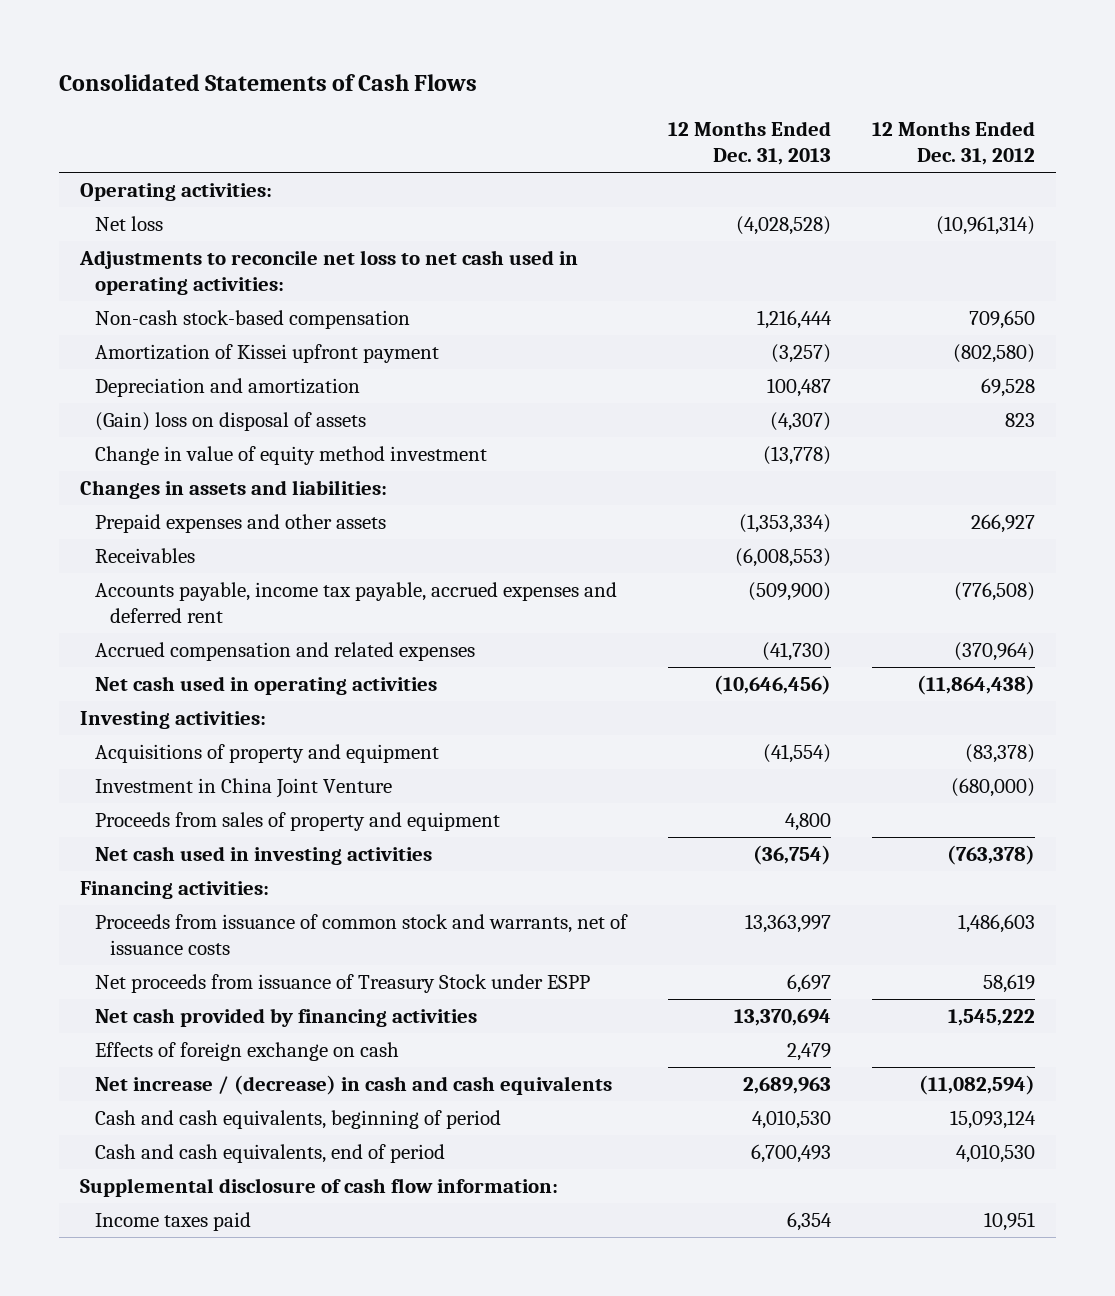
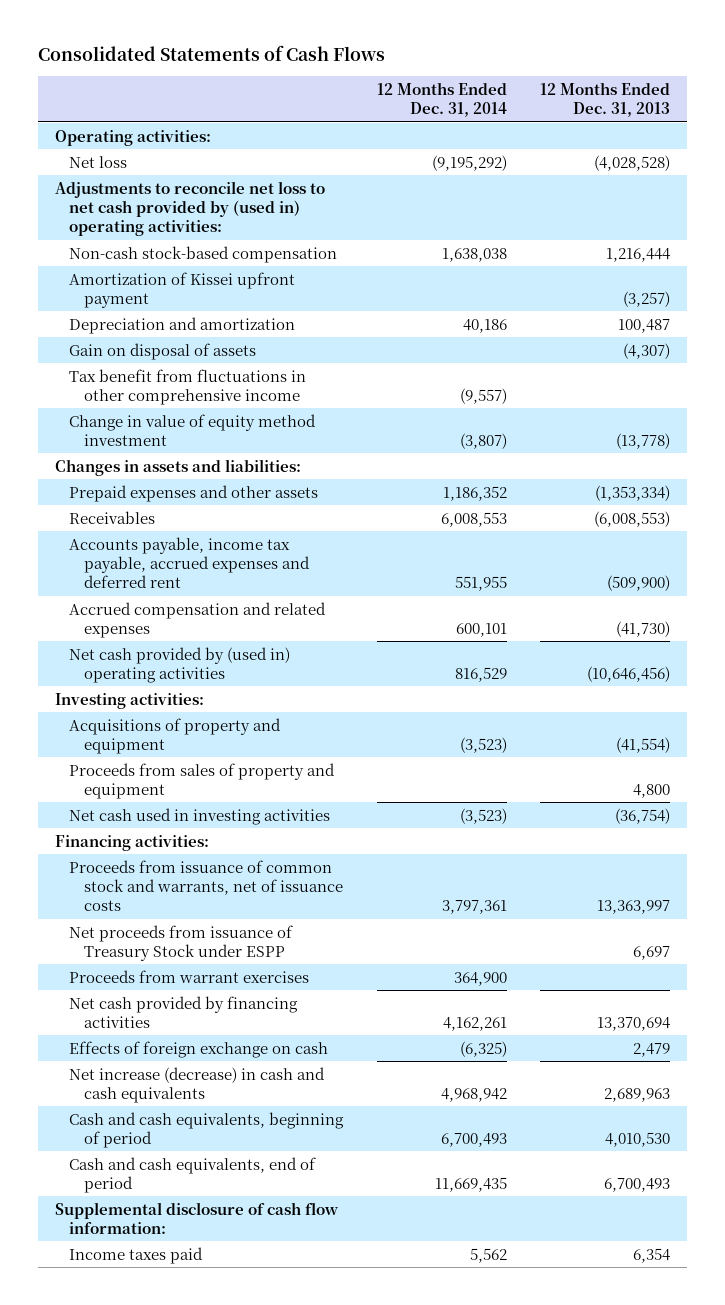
- | 12 Months Ended Dec. 31, 2013 | 12 Months Ended Dec. 31, 2012
+ | 12 Months Ended Dec. 31, 2014 | 12 Months Ended Dec. 31, 2013
- Adjustments to reconcile net loss to net cash used in operating activities:
+ Adjustments to reconcile net loss to net cash provided by (used in) operating activities:
- (Gain) loss on disposal of assets | (4,307) | 823
+ Gain on disposal of assets | | (4,307)
+ Tax benefit from fluctuations in other comprehensive income | (9,557) |
- Net cash used in operating activities | (10,646,456) | (11,864,438)
+ Net cash provided by (used in) operating activities | 816,529 | (10,646,456)
- Investment in China Joint Venture | | (680,000)
+ Proceeds from warrant exercises | 364,900 |
- Net increase / (decrease) in cash and cash equivalents | 2,689,963 | (11,082,594)
+ Net increase (decrease) in cash and cash equivalents | 4,968,942 | 2,689,963

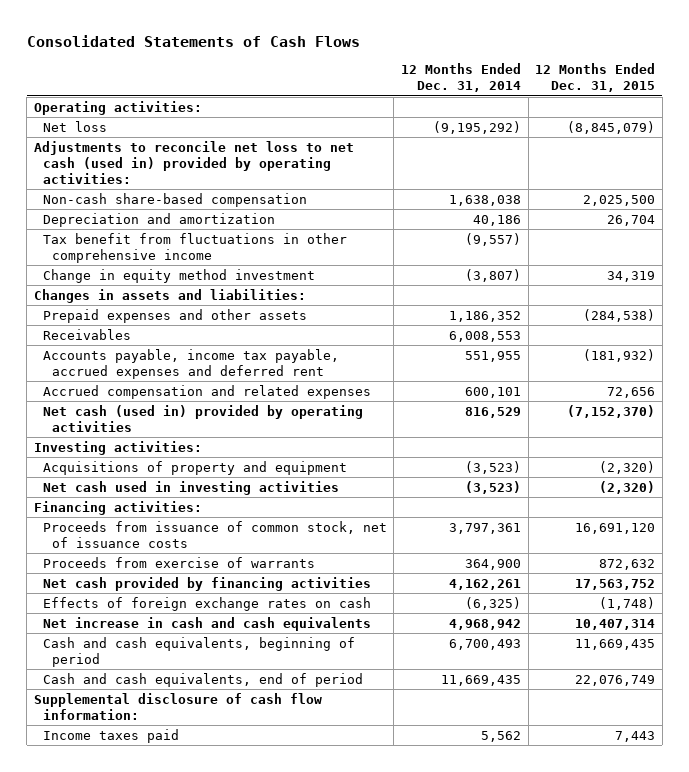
- | 12 Months Ended Dec. 31, 2014 | 12 Months Ended Dec. 31, 2013
+ | 12 Months Ended Dec. 31, 2014 | 12 Months Ended Dec. 31, 2015
- Adjustments to reconcile net loss to net cash provided by (used in) operating activities:
- Non-cash stock-based compensation | 1,638,038 | 1,216,444
- Amortization of Kissei upfront payment | | (3,257)
+ Adjustments to reconcile net loss to net cash (used in) provided by operating activities:
+ Non-cash share-based compensation | 1,638,038 | 2,025,500
- Gain on disposal of assets | | (4,307)
- Change in value of equity method investment | (3,807) | (13,778)
+ Change in equity method investment | (3,807) | 34,319
- Net cash provided by (used in) operating activities | 816,529 | (10,646,456)
+ Net cash (used in) provided by operating activities | 816,529 | (7,152,370)
- Proceeds from sales of property and equipment | | 4,800
- Proceeds from issuance of common stock and warrants, net of issuance costs | 3,797,361 | 13,363,997
- Net proceeds from issuance of Treasury Stock under ESPP | | 6,697
- Proceeds from warrant exercises | 364,900 |
+ Proceeds from issuance of common stock, net of issuance costs | 3,797,361 | 16,691,120
+ Proceeds from exercise of warrants | 364,900 | 872,632
- Effects of foreign exchange on cash | (6,325) | 2,479
- Net increase (decrease) in cash and cash equivalents | 4,968,942 | 2,689,963
+ Effects of foreign exchange rates on cash | (6,325) | (1,748)
+ Net increase in cash and cash equivalents | 4,968,942 | 10,407,314

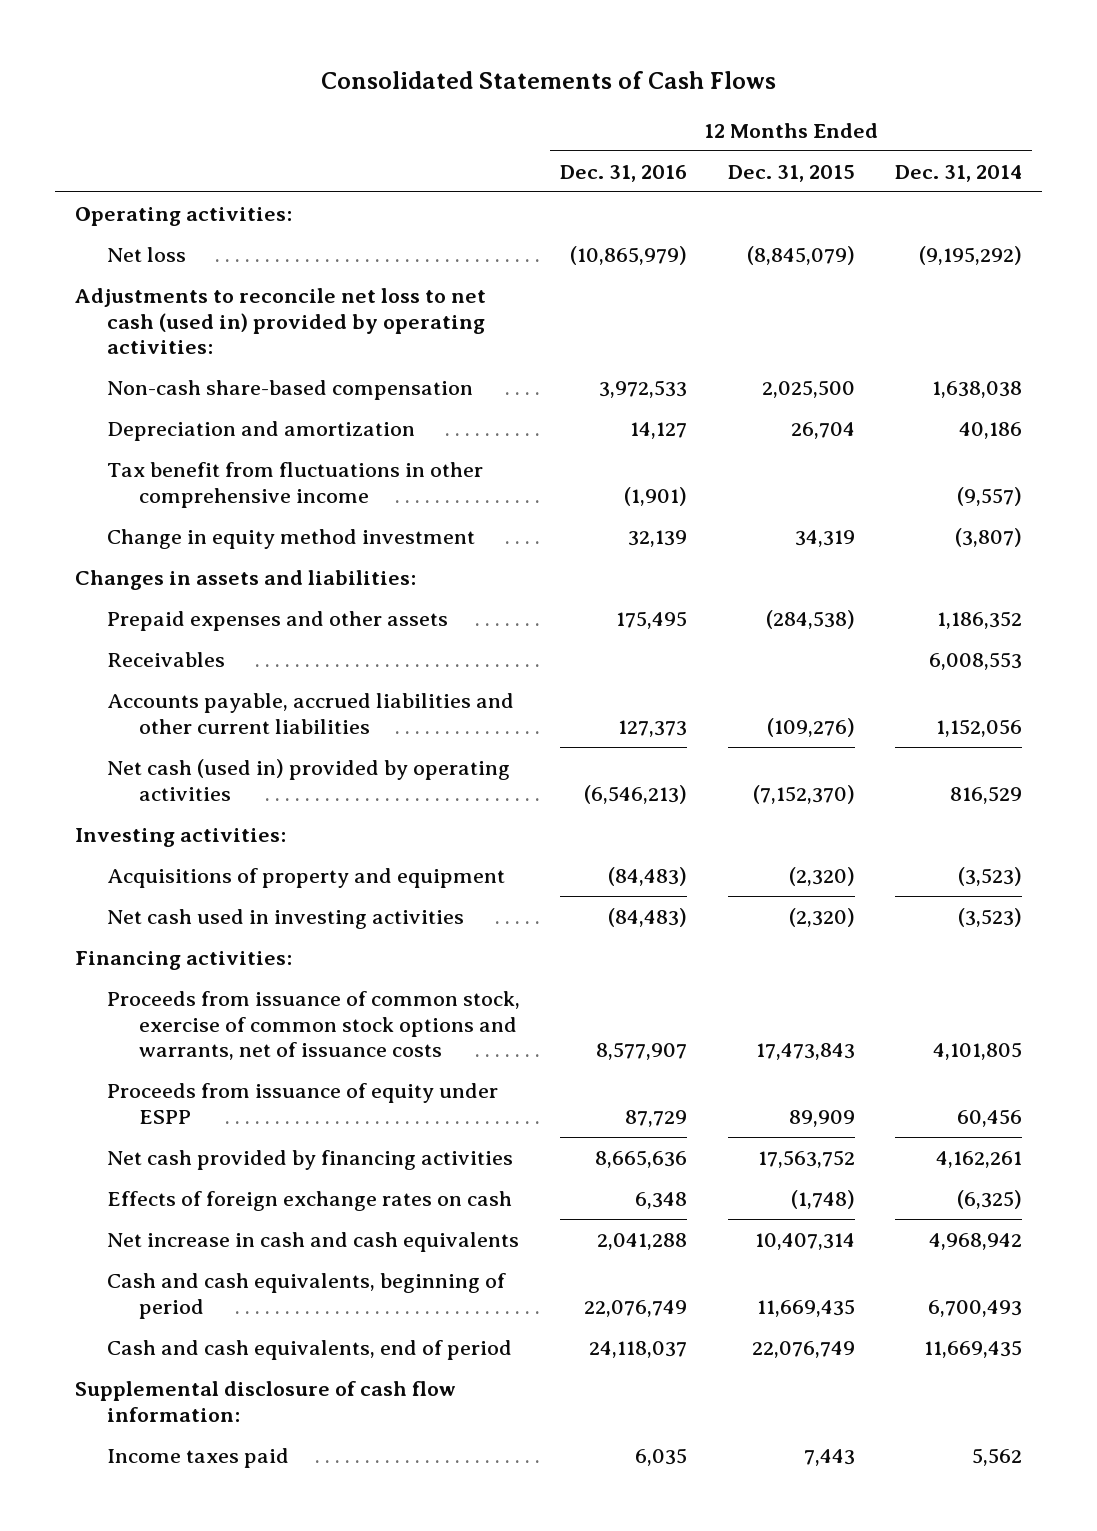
- | 12 Months Ended Dec. 31, 2014 | 12 Months Ended Dec. 31, 2015
+ | 12 Months Ended Dec. 31, 2016 | 12 Months Ended Dec. 31, 2015 | 12 Months Ended Dec. 31, 2014
- Accounts payable, income tax payable, accrued expenses and deferred rent | 551,955 | (181,932)
- Accrued compensation and related expenses | 600,101 | 72,656
+ Accounts payable, accrued liabilities and other current liabilities | 127,373 | (109,276) | 1,152,056
- Proceeds from issuance of common stock, net of issuance costs | 3,797,361 | 16,691,120
- Proceeds from exercise of warrants | 364,900 | 872,632
+ Proceeds from issuance of common stock, exercise of common stock options and warrants, net of issuance costs | 8,577,907 | 17,473,843 | 4,101,805
+ Proceeds from issuance of equity under ESPP | 87,729 | 89,909 | 60,456

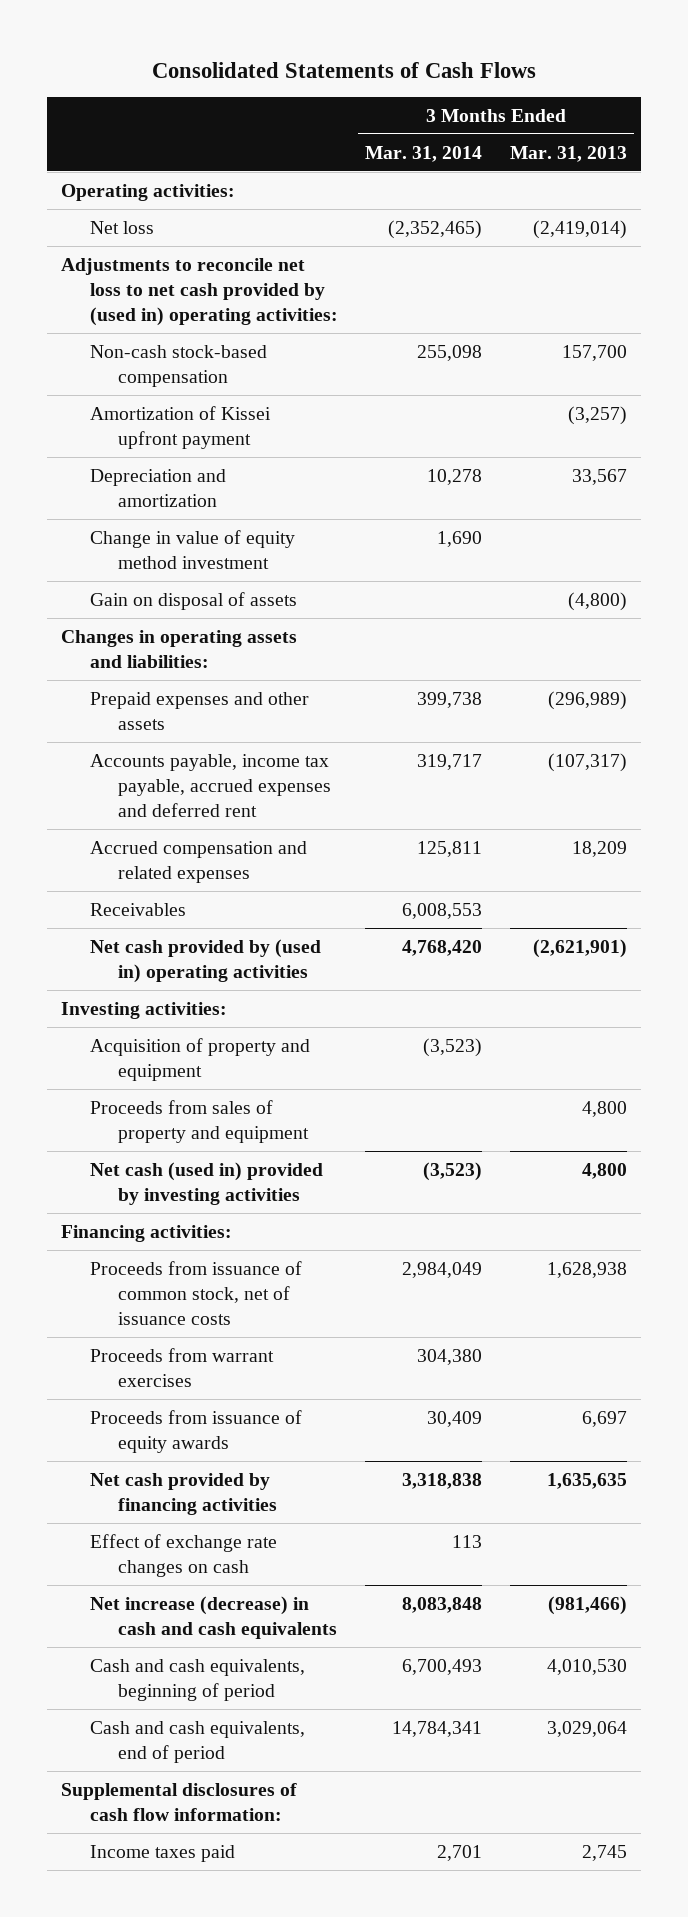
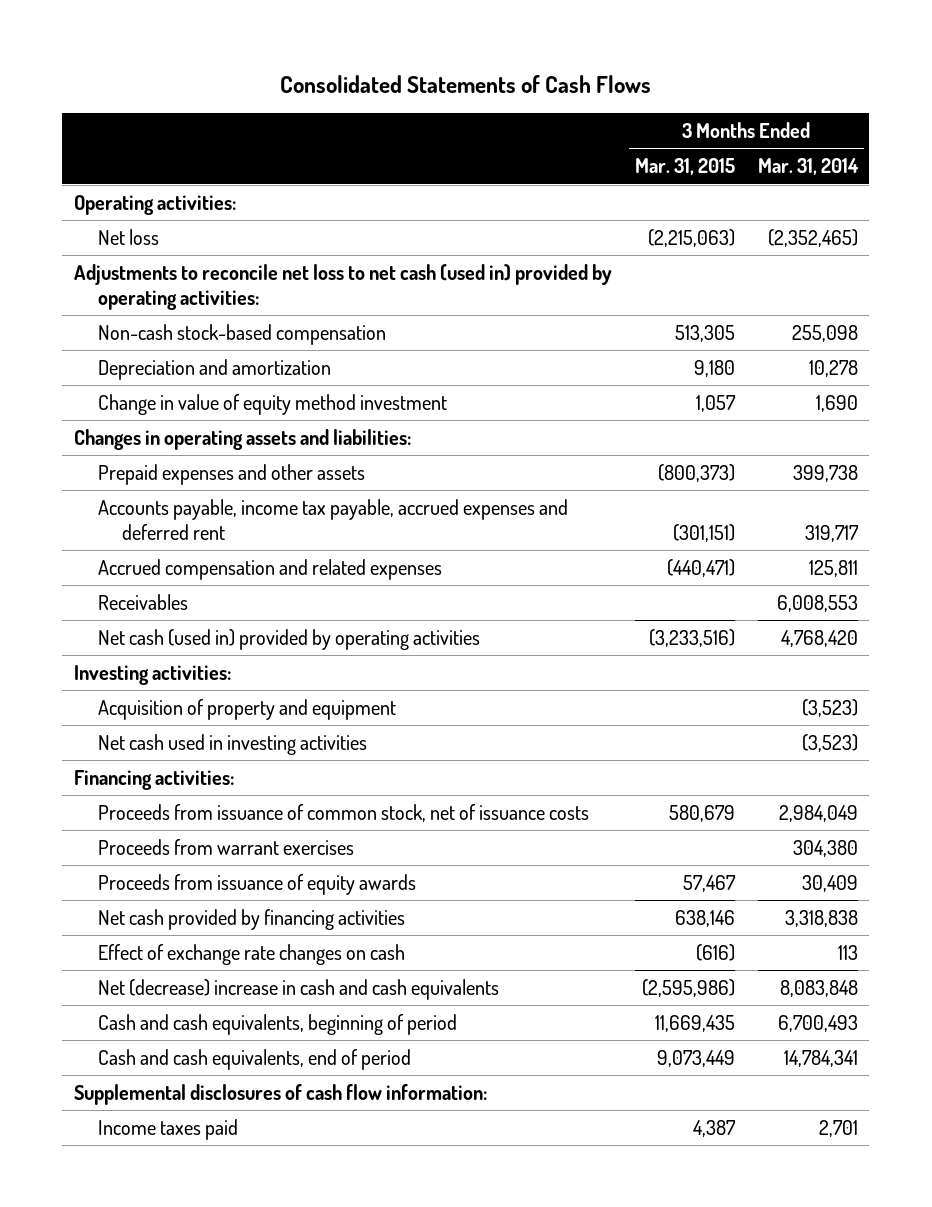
- | 3 Months Ended Mar. 31, 2014 | 3 Months Ended Mar. 31, 2013
+ | 3 Months Ended Mar. 31, 2015 | 3 Months Ended Mar. 31, 2014
- Adjustments to reconcile net loss to net cash provided by (used in) operating activities:
+ Adjustments to reconcile net loss to net cash (used in) provided by operating activities:
- Amortization of Kissei upfront payment | | (3,257)
- Gain on disposal of assets | | (4,800)
- Net cash provided by (used in) operating activities | 4,768,420 | (2,621,901)
+ Net cash (used in) provided by operating activities | (3,233,516) | 4,768,420
- Proceeds from sales of property and equipment | | 4,800
- Net cash (used in) provided by investing activities | (3,523) | 4,800
+ Net cash used in investing activities | | (3,523)
- Net increase (decrease) in cash and cash equivalents | 8,083,848 | (981,466)
+ Net (decrease) increase in cash and cash equivalents | (2,595,986) | 8,083,848

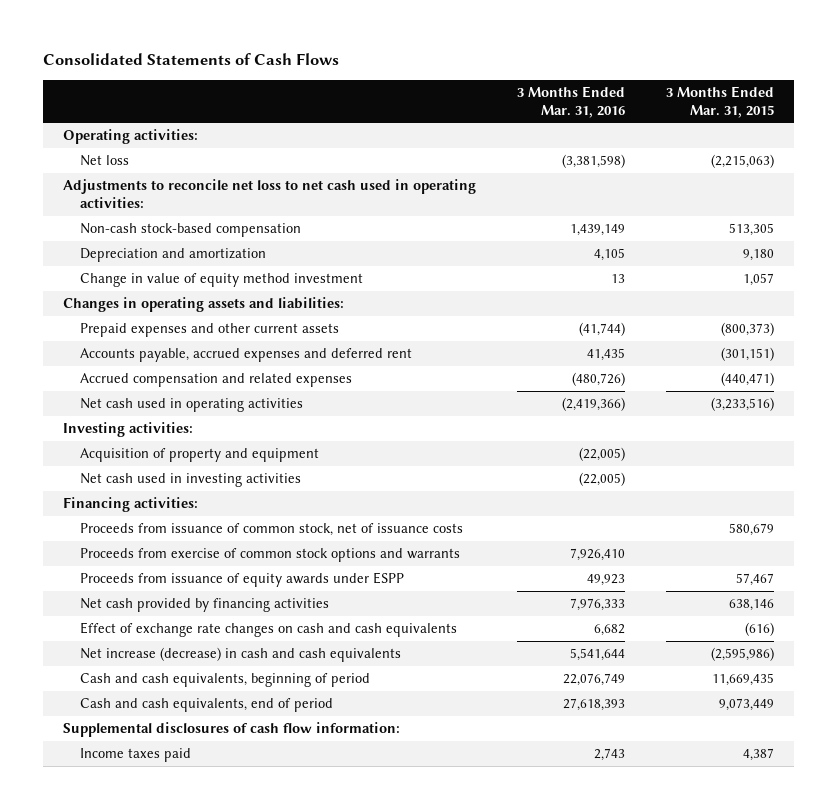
- | 3 Months Ended Mar. 31, 2015 | 3 Months Ended Mar. 31, 2014
+ | 3 Months Ended Mar. 31, 2016 | 3 Months Ended Mar. 31, 2015
- Adjustments to reconcile net loss to net cash (used in) provided by operating activities:
+ Adjustments to reconcile net loss to net cash used in operating activities:
- Prepaid expenses and other assets | (800,373) | 399,738
- Accounts payable, income tax payable, accrued expenses and deferred rent | (301,151) | 319,717
+ Prepaid expenses and other current assets | (41,744) | (800,373)
+ Accounts payable, accrued expenses and deferred rent | 41,435 | (301,151)
- Receivables | | 6,008,553
- Net cash (used in) provided by operating activities | (3,233,516) | 4,768,420
+ Net cash used in operating activities | (2,419,366) | (3,233,516)
- Proceeds from warrant exercises | | 304,380
- Proceeds from issuance of equity awards | 57,467 | 30,409
+ Proceeds from exercise of common stock options and warrants | 7,926,410 |
+ Proceeds from issuance of equity awards under ESPP | 49,923 | 57,467
- Effect of exchange rate changes on cash | (616) | 113
- Net (decrease) increase in cash and cash equivalents | (2,595,986) | 8,083,848
+ Effect of exchange rate changes on cash and cash equivalents | 6,682 | (616)
+ Net increase (decrease) in cash and cash equivalents | 5,541,644 | (2,595,986)

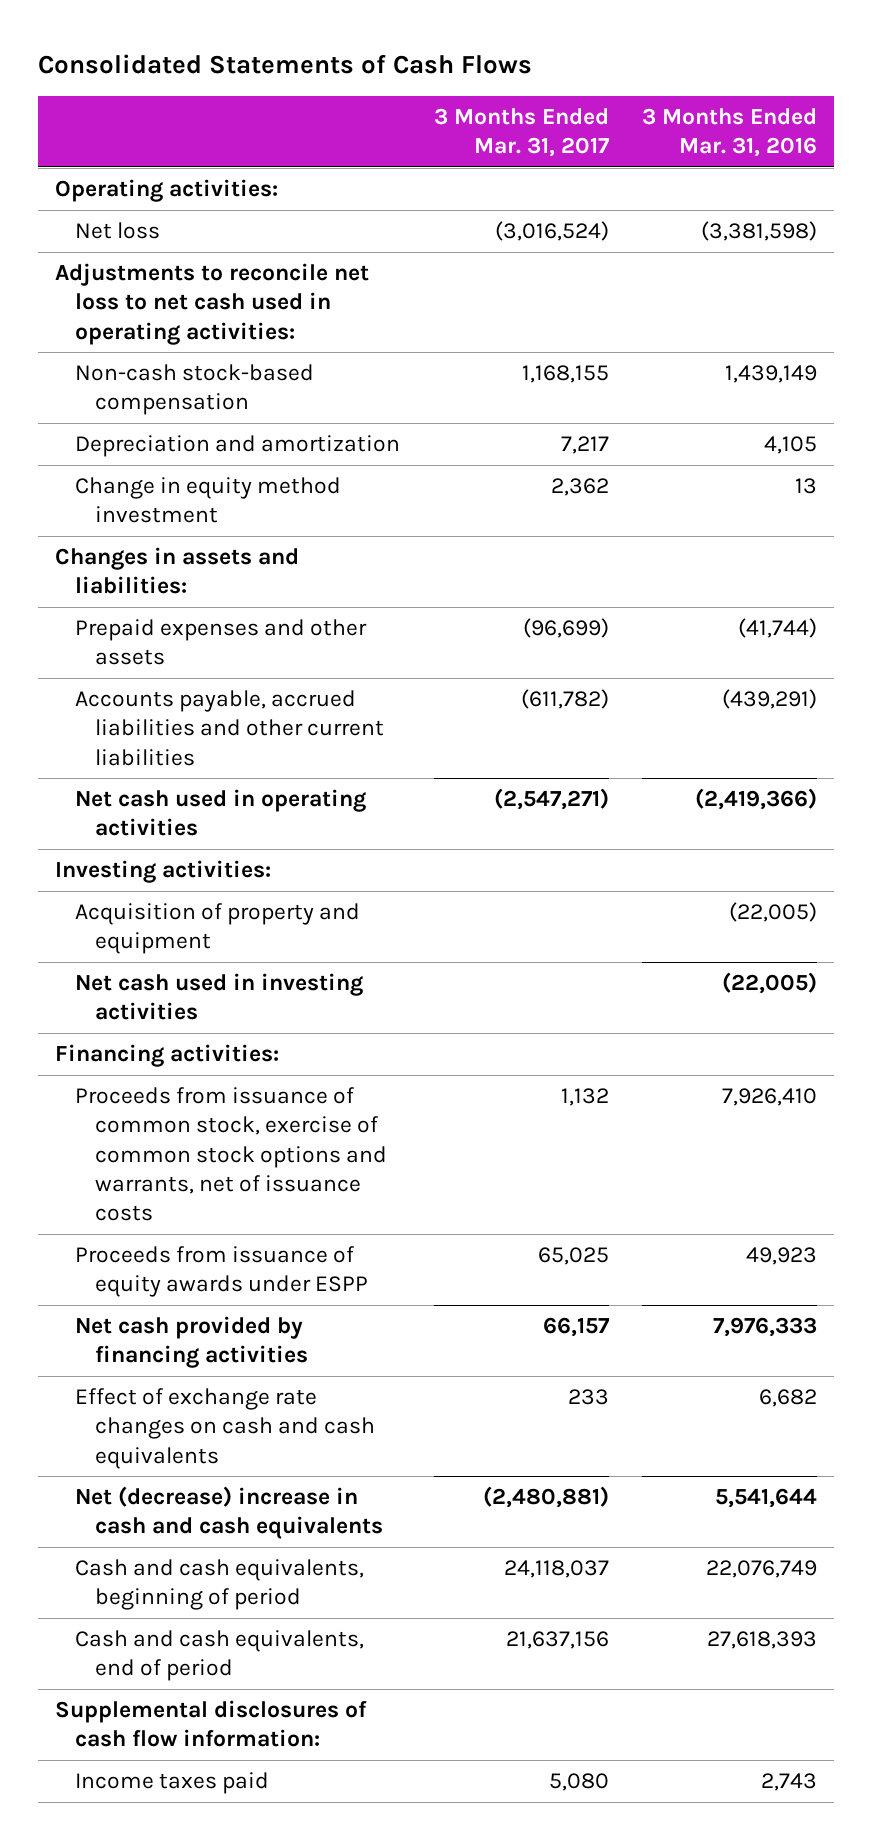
- | 3 Months Ended Mar. 31, 2016 | 3 Months Ended Mar. 31, 2015
+ | 3 Months Ended Mar. 31, 2017 | 3 Months Ended Mar. 31, 2016
- Change in value of equity method investment | 13 | 1,057
- Changes in operating assets and liabilities:
- Prepaid expenses and other current assets | (41,744) | (800,373)
- Accounts payable, accrued expenses and deferred rent | 41,435 | (301,151)
- Accrued compensation and related expenses | (480,726) | (440,471)
+ Change in equity method investment | 2,362 | 13
+ Changes in assets and liabilities:
+ Prepaid expenses and other assets | (96,699) | (41,744)
+ Accounts payable, accrued liabilities and other current liabilities | (611,782) | (439,291)
- Proceeds from issuance of common stock, net of issuance costs | | 580,679
- Proceeds from exercise of common stock options and warrants | 7,926,410 |
+ Proceeds from issuance of common stock, exercise of common stock options and warrants, net of issuance costs | 1,132 | 7,926,410
- Net increase (decrease) in cash and cash equivalents | 5,541,644 | (2,595,986)
+ Net (decrease) increase in cash and cash equivalents | (2,480,881) | 5,541,644

